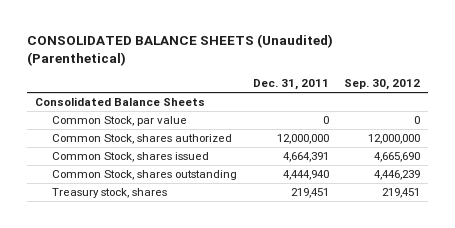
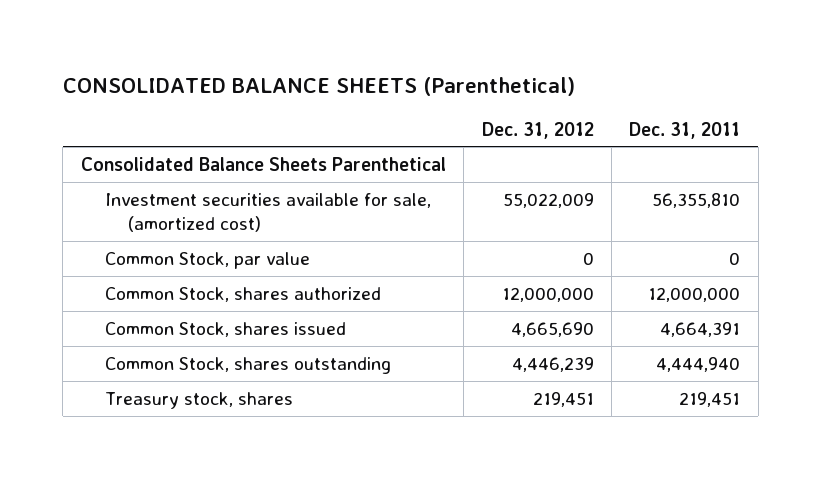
- CONSOLIDATED BALANCE SHEETS (Unaudited) (Parenthetical)
+ CONSOLIDATED BALANCE SHEETS (Parenthetical)
- | Dec. 31, 2011 | Sep. 30, 2012
+ | Dec. 31, 2012 | Dec. 31, 2011
- Consolidated Balance Sheets
+ Consolidated Balance Sheets Parenthetical
+ Investment securities available for sale, (amortized cost) | 55,022,009 | 56,355,810

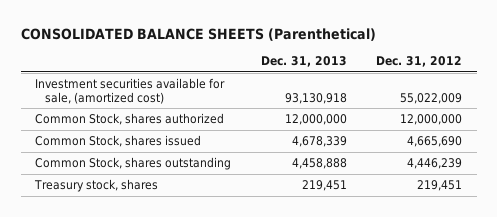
- | Dec. 31, 2012 | Dec. 31, 2011
+ | Dec. 31, 2013 | Dec. 31, 2012
- Consolidated Balance Sheets Parenthetical
- Common Stock, par value | 0 | 0

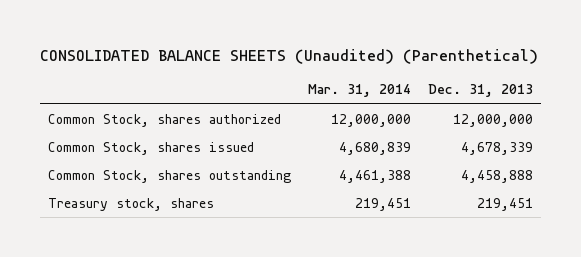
- CONSOLIDATED BALANCE SHEETS (Parenthetical)
+ CONSOLIDATED BALANCE SHEETS (Unaudited) (Parenthetical)
- | Dec. 31, 2013 | Dec. 31, 2012
+ | Mar. 31, 2014 | Dec. 31, 2013
- Investment securities available for sale, (amortized cost) | 93,130,918 | 55,022,009

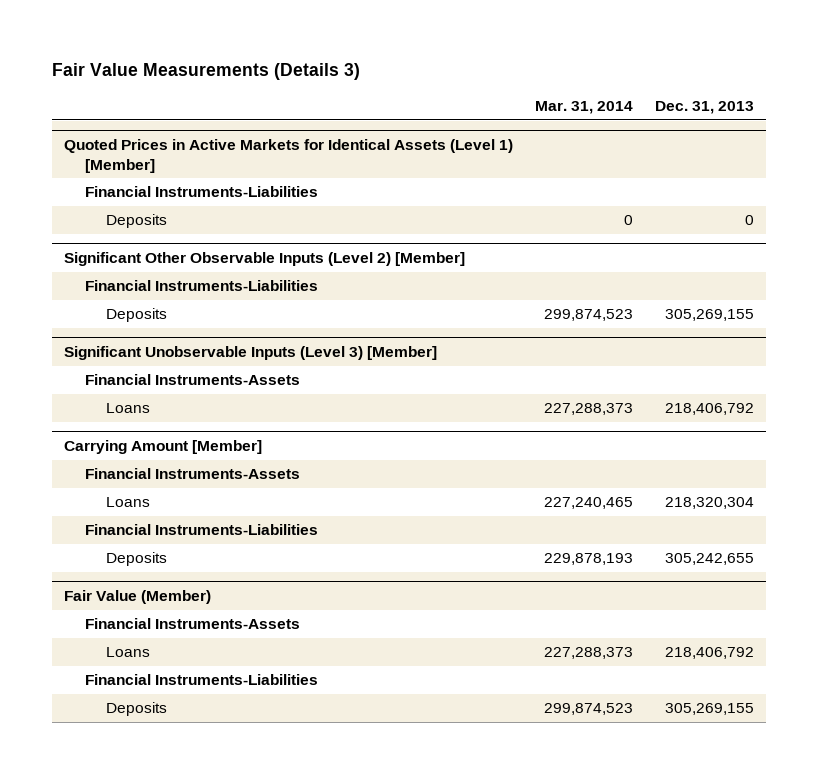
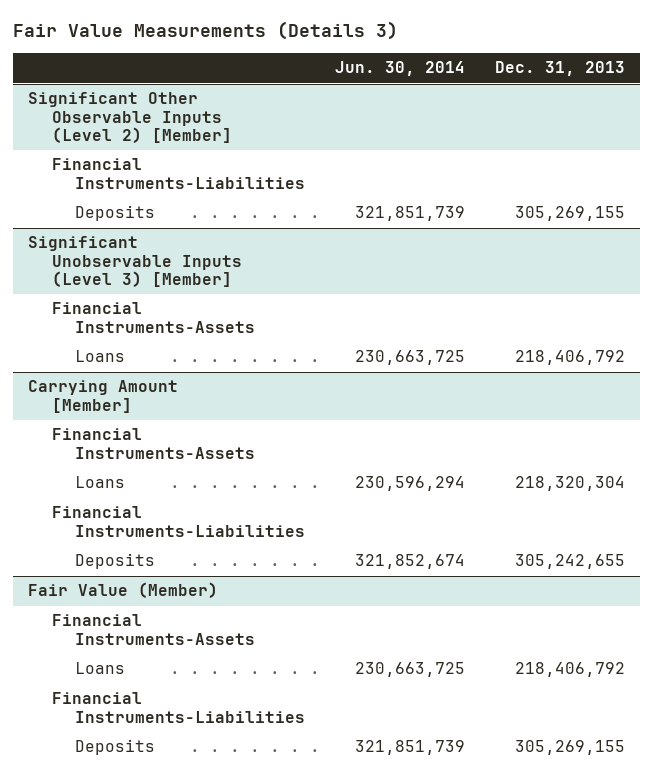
- | Mar. 31, 2014 | Dec. 31, 2013
+ | Jun. 30, 2014 | Dec. 31, 2013
- Quoted Prices in Active Markets for Identical Assets (Level 1) [Member]
- Financial Instruments-Liabilities
- Deposits | 0 | 0

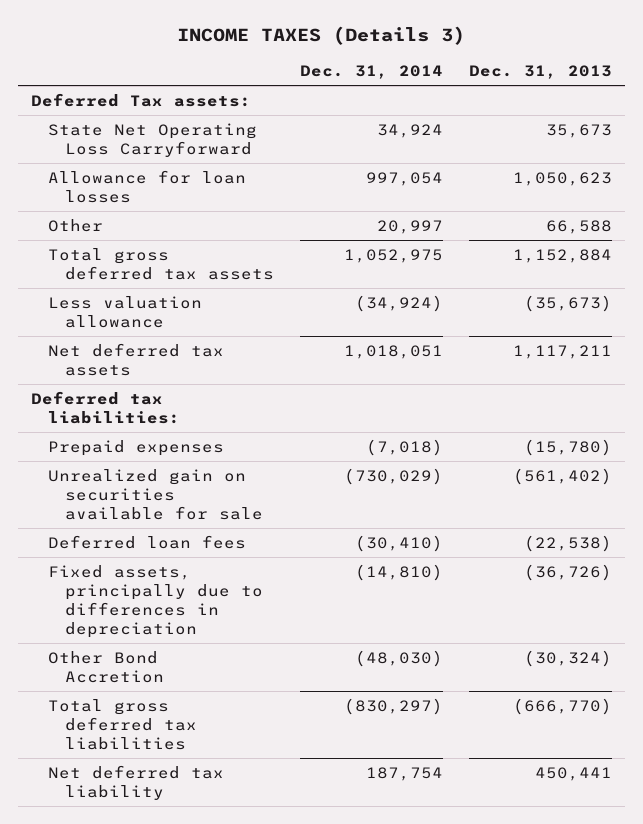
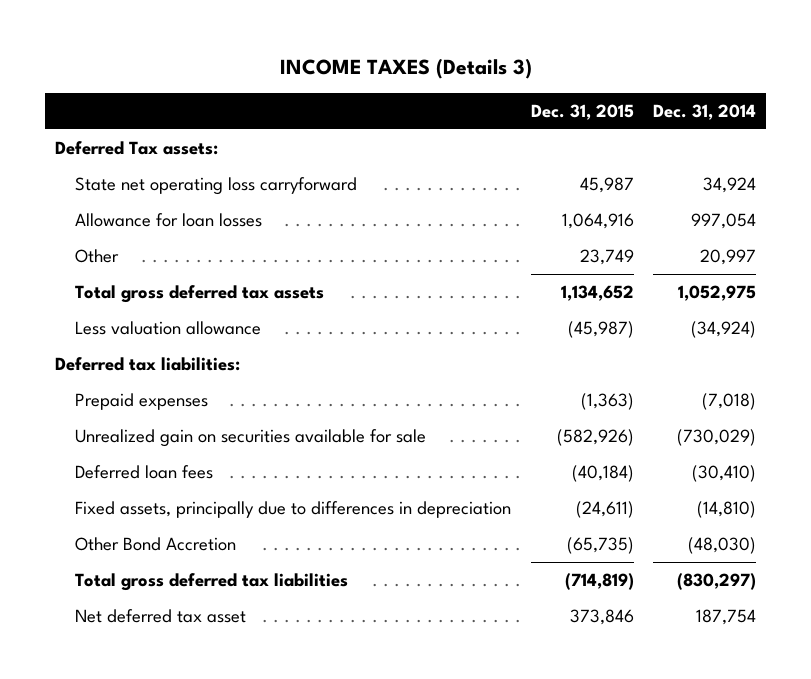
- | Dec. 31, 2014 | Dec. 31, 2013
+ | Dec. 31, 2015 | Dec. 31, 2014
- State Net Operating Loss Carryforward | 34,924 | 35,673
+ State net operating loss carryforward | 45,987 | 34,924
- Net deferred tax assets | 1,018,051 | 1,117,211
- Net deferred tax liability | 187,754 | 450,441
+ Net deferred tax asset | 373,846 | 187,754

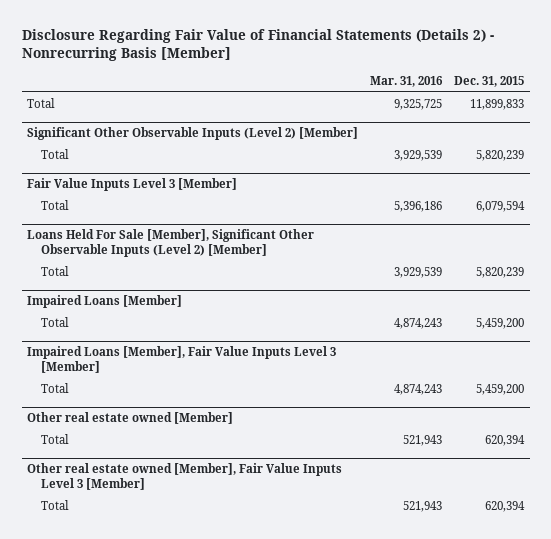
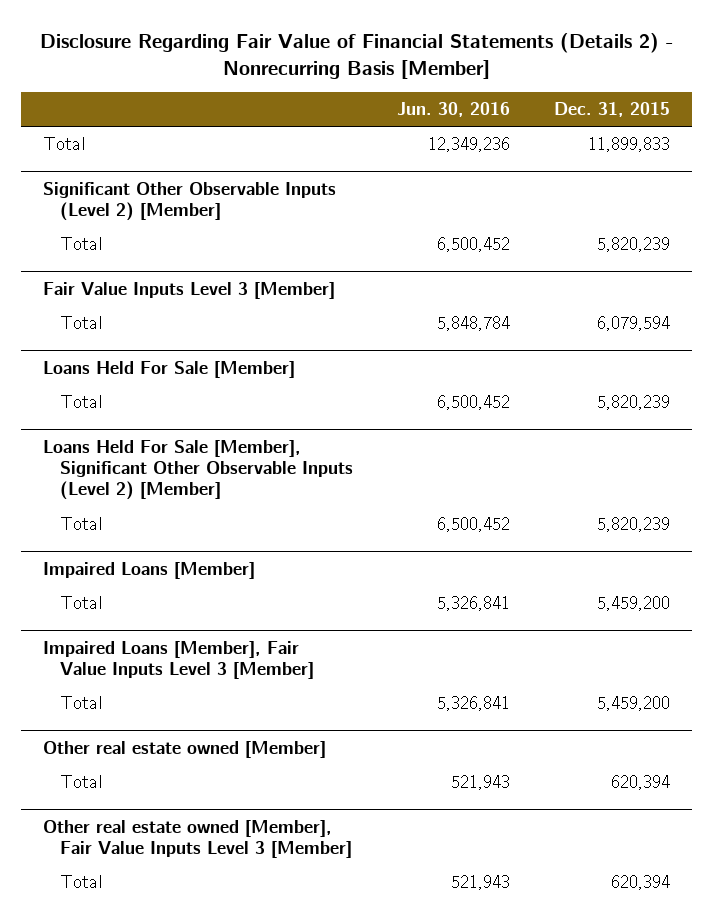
- | Mar. 31, 2016 | Dec. 31, 2015
+ | Jun. 30, 2016 | Dec. 31, 2015
+ Loans Held For Sale [Member]
+ Total | 6,500,452 | 5,820,239

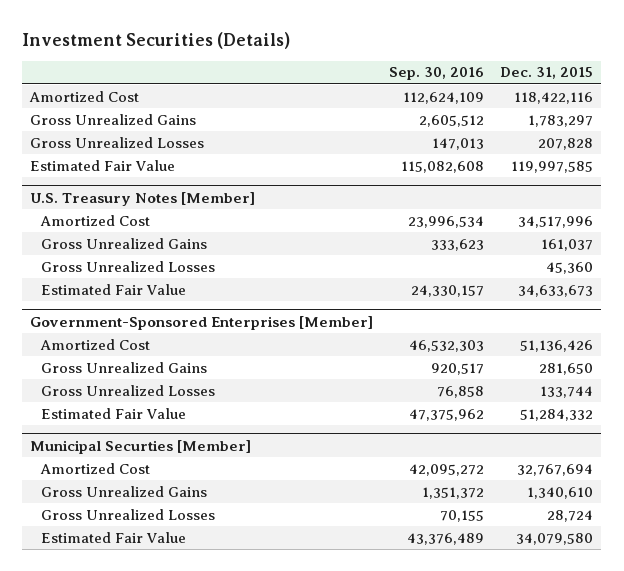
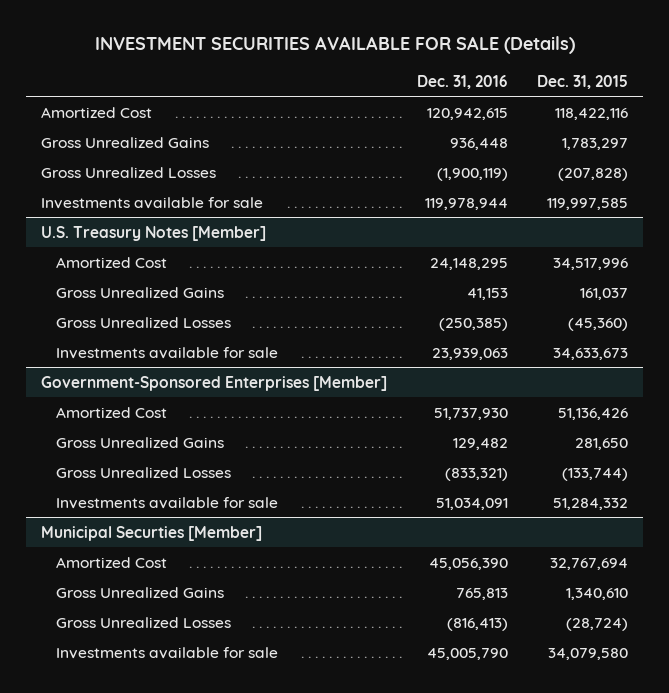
- Investment Securities (Details)
+ INVESTMENT SECURITIES AVAILABLE FOR SALE (Details)
- | Sep. 30, 2016 | Dec. 31, 2015
+ | Dec. 31, 2016 | Dec. 31, 2015
- Gross Unrealized Losses | 147,013 | 207,828
- Estimated Fair Value | 115,082,608 | 119,997,585
+ Gross Unrealized Losses | (1,900,119) | (207,828)
+ Investments available for sale | 119,978,944 | 119,997,585
@ U.S. Treasury Notes [Member]
- Gross Unrealized Losses | | 45,360
- Estimated Fair Value | 24,330,157 | 34,633,673
+ Gross Unrealized Losses | (250,385) | (45,360)
+ Investments available for sale | 23,939,063 | 34,633,673
@ Government-Sponsored Enterprises [Member]
- Gross Unrealized Losses | 76,858 | 133,744
- Estimated Fair Value | 47,375,962 | 51,284,332
+ Gross Unrealized Losses | (833,321) | (133,744)
+ Investments available for sale | 51,034,091 | 51,284,332
@ Municipal Securties [Member]
- Gross Unrealized Losses | 70,155 | 28,724
- Estimated Fair Value | 43,376,489 | 34,079,580
+ Gross Unrealized Losses | (816,413) | (28,724)
+ Investments available for sale | 45,005,790 | 34,079,580

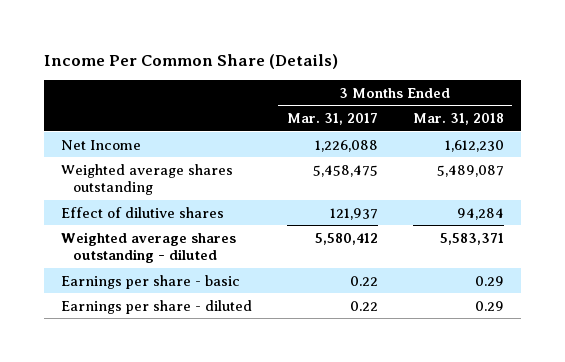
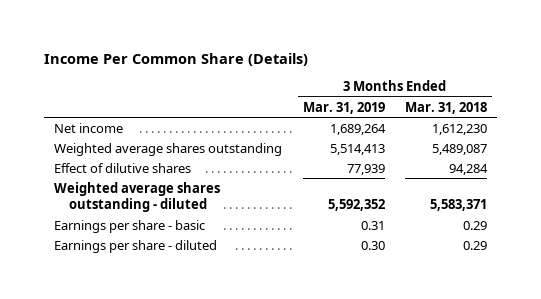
- | 3 Months Ended Mar. 31, 2017 | 3 Months Ended Mar. 31, 2018
+ | 3 Months Ended Mar. 31, 2019 | 3 Months Ended Mar. 31, 2018
- Net Income | 1,226,088 | 1,612,230
+ Net income | 1,689,264 | 1,612,230

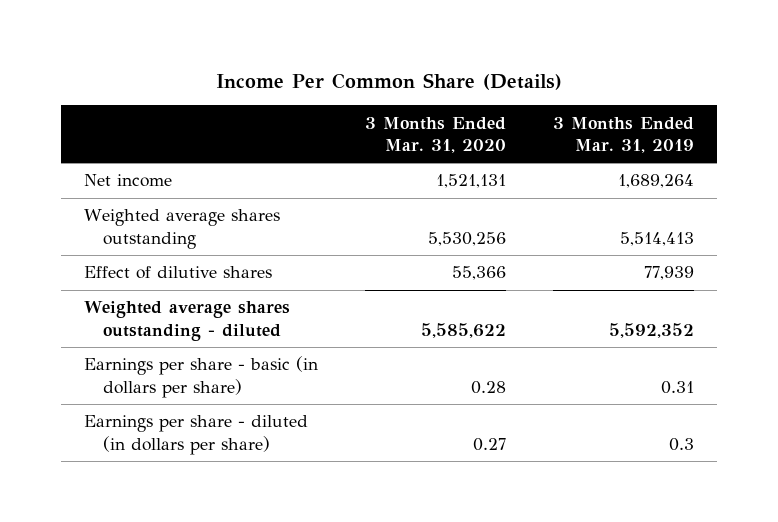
- | 3 Months Ended Mar. 31, 2019 | 3 Months Ended Mar. 31, 2018
+ | 3 Months Ended Mar. 31, 2020 | 3 Months Ended Mar. 31, 2019
- Earnings per share - basic | 0.31 | 0.29
- Earnings per share - diluted | 0.30 | 0.29
+ Earnings per share - basic (in dollars per share) | 0.28 | 0.31
+ Earnings per share - diluted (in dollars per share) | 0.27 | 0.3

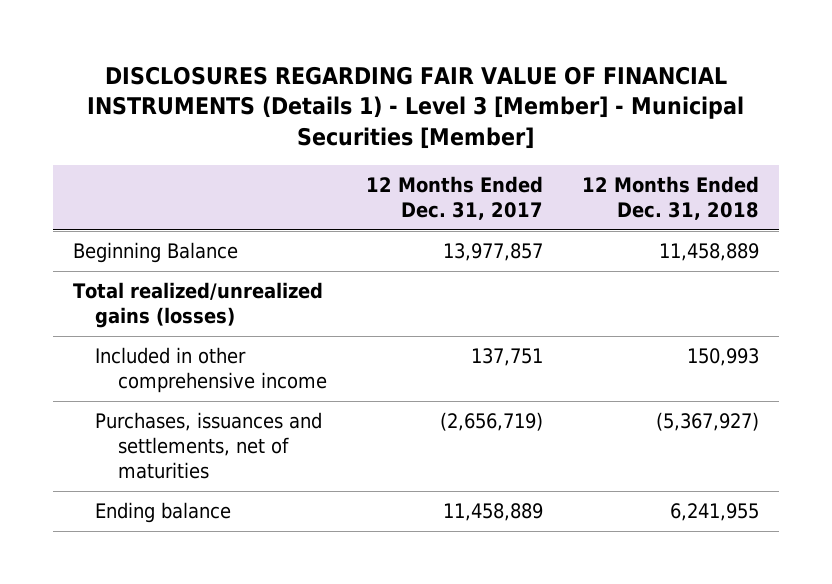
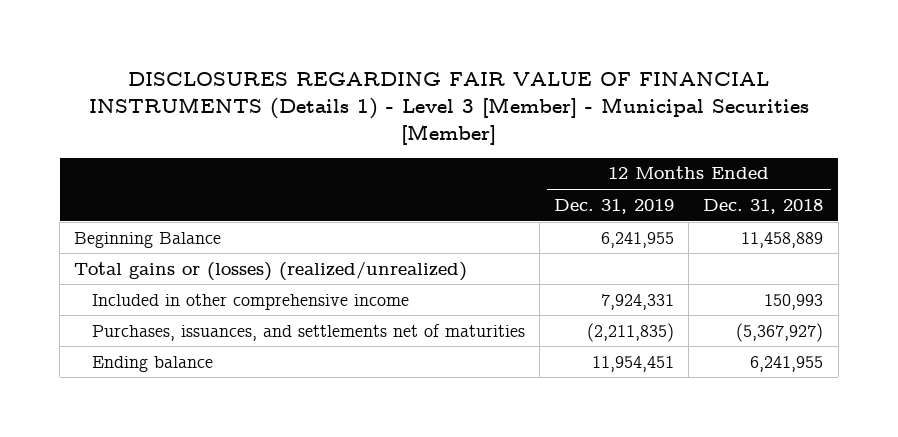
- | 12 Months Ended Dec. 31, 2017 | 12 Months Ended Dec. 31, 2018
+ | 12 Months Ended Dec. 31, 2019 | 12 Months Ended Dec. 31, 2018
- Total realized/unrealized gains (losses)
+ Total gains or (losses) (realized/unrealized)
- Purchases, issuances and settlements, net of maturities | (2,656,719) | (5,367,927)
+ Purchases, issuances, and settlements net of maturities | (2,211,835) | (5,367,927)

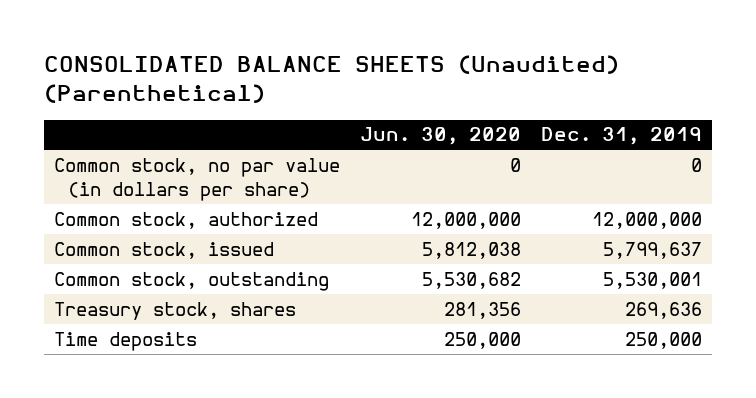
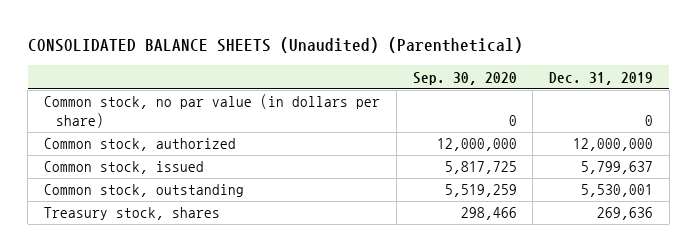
- | Jun. 30, 2020 | Dec. 31, 2019
+ | Sep. 30, 2020 | Dec. 31, 2019
- Time deposits | 250,000 | 250,000

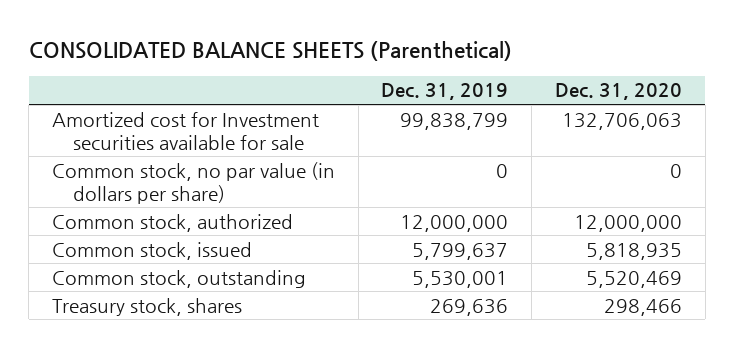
- CONSOLIDATED BALANCE SHEETS (Unaudited) (Parenthetical)
+ CONSOLIDATED BALANCE SHEETS (Parenthetical)
- | Sep. 30, 2020 | Dec. 31, 2019
+ | Dec. 31, 2019 | Dec. 31, 2020
+ Amortized cost for Investment securities available for sale | 99,838,799 | 132,706,063

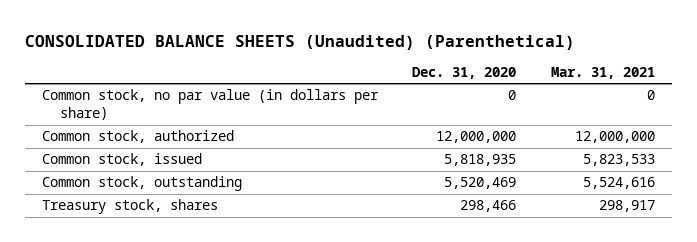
- CONSOLIDATED BALANCE SHEETS (Parenthetical)
+ CONSOLIDATED BALANCE SHEETS (Unaudited) (Parenthetical)
- | Dec. 31, 2019 | Dec. 31, 2020
+ | Dec. 31, 2020 | Mar. 31, 2021
- Amortized cost for Investment securities available for sale | 99,838,799 | 132,706,063

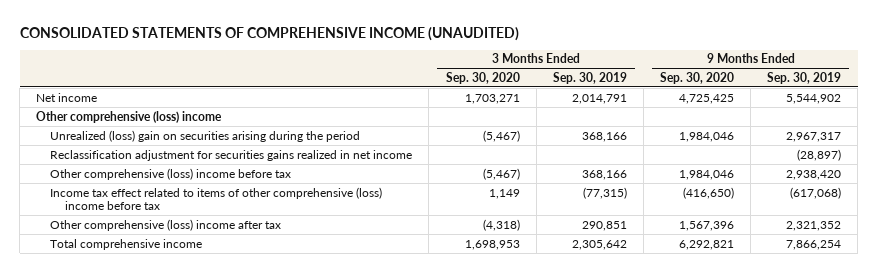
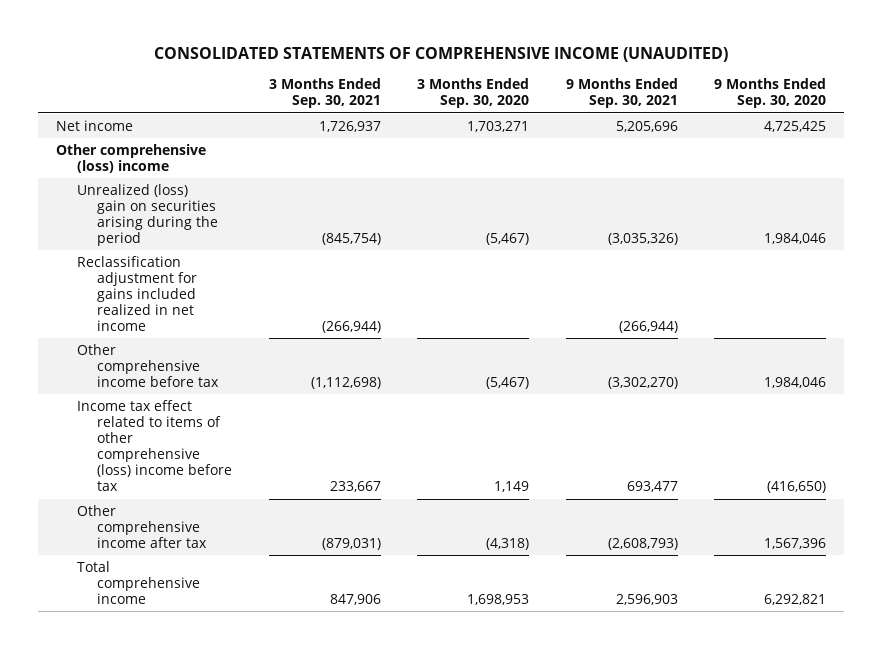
- | 3 Months Ended Sep. 30, 2020 | 3 Months Ended Sep. 30, 2019 | 9 Months Ended Sep. 30, 2020 | 9 Months Ended Sep. 30, 2019
+ | 3 Months Ended Sep. 30, 2021 | 3 Months Ended Sep. 30, 2020 | 9 Months Ended Sep. 30, 2021 | 9 Months Ended Sep. 30, 2020
- Reclassification adjustment for securities gains realized in net income | | | | (28,897)
- Other comprehensive (loss) income before tax | (5,467) | 368,166 | 1,984,046 | 2,938,420
+ Reclassification adjustment for gains included realized in net income | (266,944) | | (266,944) |
+ Other comprehensive income before tax | (1,112,698) | (5,467) | (3,302,270) | 1,984,046
- Other comprehensive (loss) income after tax | (4,318) | 290,851 | 1,567,396 | 2,321,352
+ Other comprehensive income after tax | (879,031) | (4,318) | (2,608,793) | 1,567,396

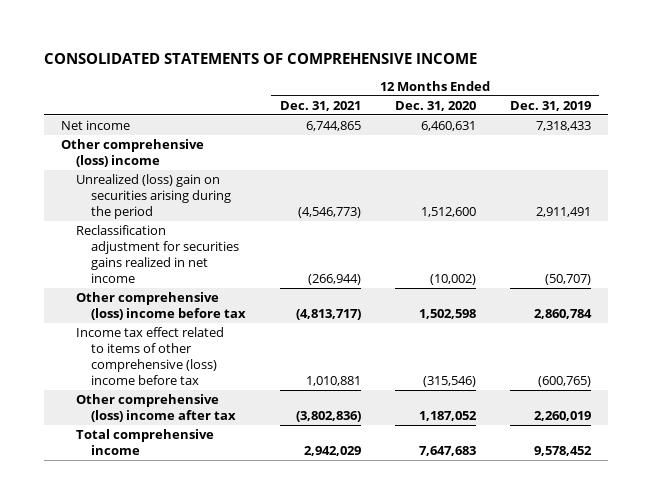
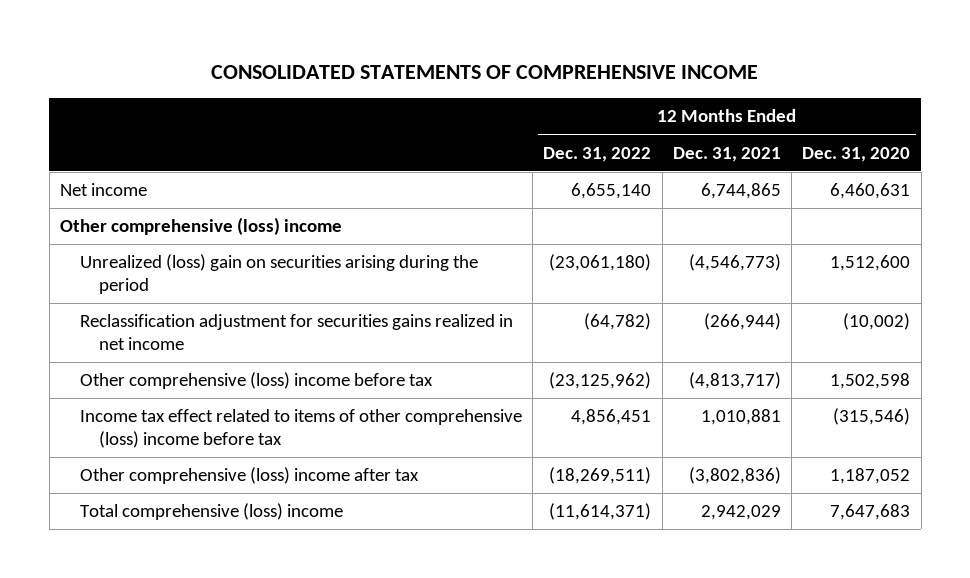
- | 12 Months Ended Dec. 31, 2021 | 12 Months Ended Dec. 31, 2020 | 12 Months Ended Dec. 31, 2019
+ | 12 Months Ended Dec. 31, 2022 | 12 Months Ended Dec. 31, 2021 | 12 Months Ended Dec. 31, 2020
- Total comprehensive income | 2,942,029 | 7,647,683 | 9,578,452
+ Total comprehensive (loss) income | (11,614,371) | 2,942,029 | 7,647,683

